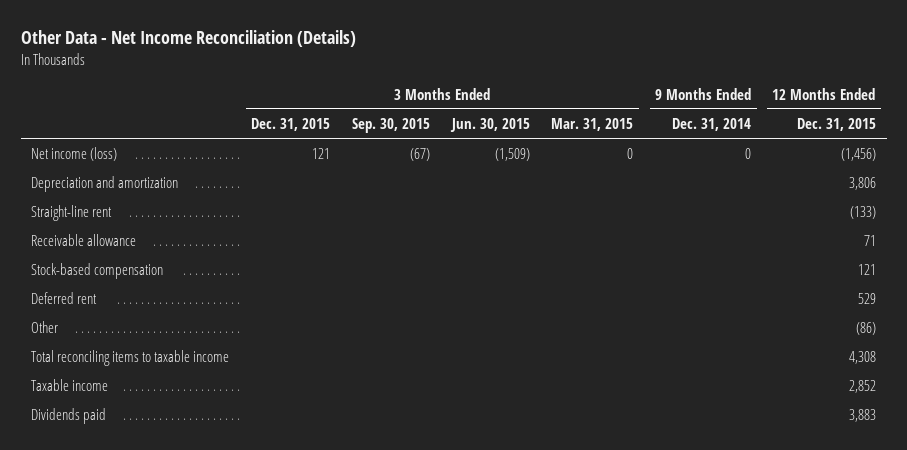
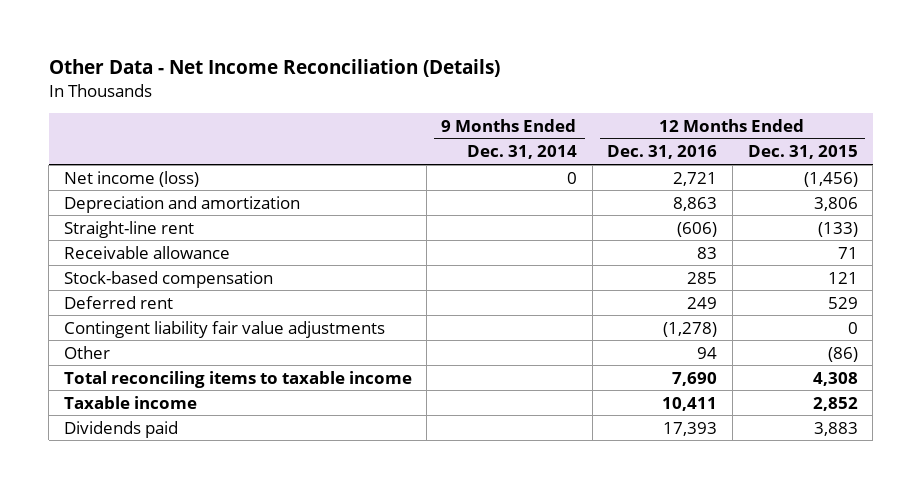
- | 3 Months Ended Dec. 31, 2015 | 3 Months Ended Sep. 30, 2015 | 3 Months Ended Jun. 30, 2015 | 3 Months Ended Mar. 31, 2015 | 9 Months Ended Dec. 31, 2014 | 12 Months Ended Dec. 31, 2015
+ | 9 Months Ended Dec. 31, 2014 | 12 Months Ended Dec. 31, 2016 | 12 Months Ended Dec. 31, 2015
+ Contingent liability fair value adjustments | | (1,278) | 0

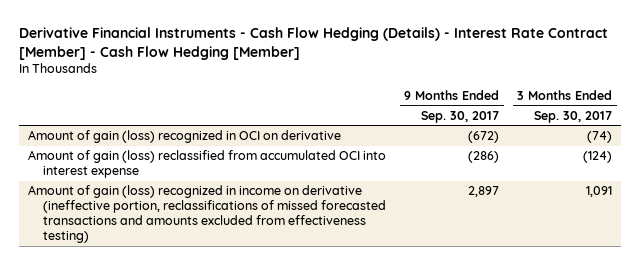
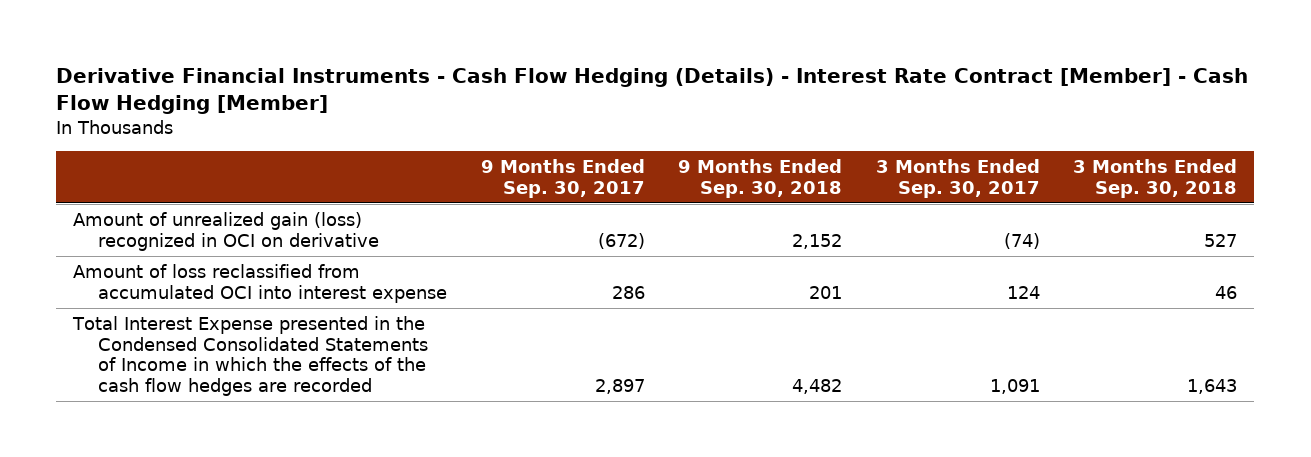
- | 9 Months Ended Sep. 30, 2017 | 3 Months Ended Sep. 30, 2017
+ | 9 Months Ended Sep. 30, 2017 | 9 Months Ended Sep. 30, 2018 | 3 Months Ended Sep. 30, 2017 | 3 Months Ended Sep. 30, 2018
- Amount of gain (loss) recognized in OCI on derivative | (672) | (74)
- Amount of gain (loss) reclassified from accumulated OCI into interest expense | (286) | (124)
- Amount of gain (loss) recognized in income on derivative (ineffective portion, reclassifications of missed forecasted transactions and amounts excluded from effectiveness testing) | 2,897 | 1,091
+ Amount of unrealized gain (loss) recognized in OCI on derivative | (672) | 2,152 | (74) | 527
+ Amount of loss reclassified from accumulated OCI into interest expense | 286 | 201 | 124 | 46
+ Total Interest Expense presented in the Condensed Consolidated Statements of Income in which the effects of the cash flow hedges are recorded | 2,897 | 4,482 | 1,091 | 1,643

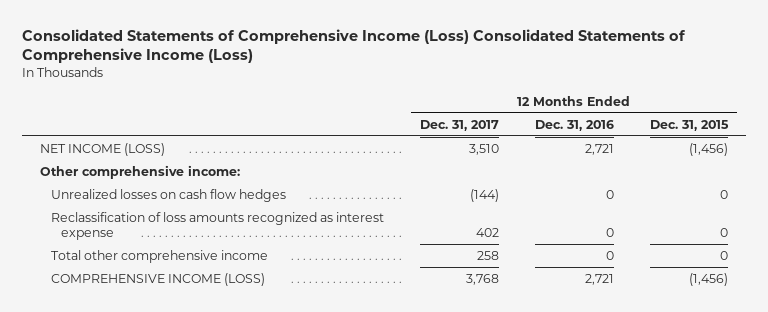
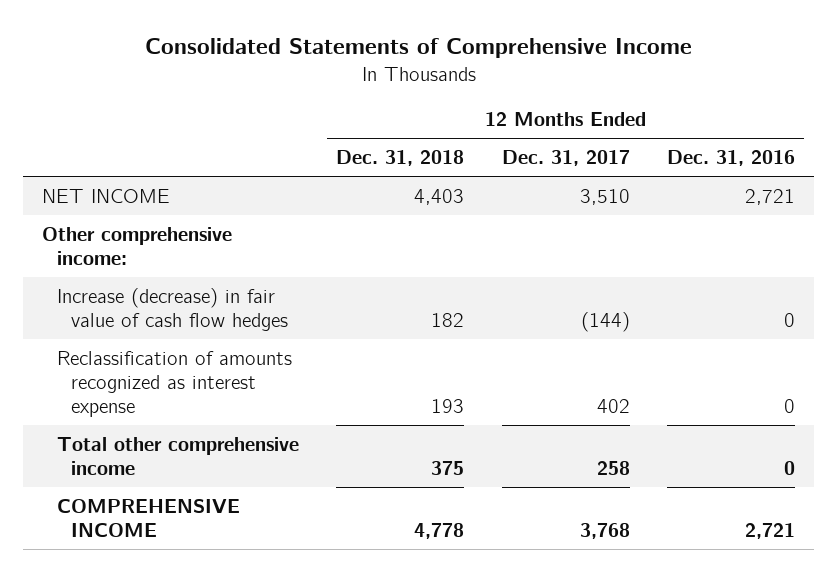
- Consolidated Statements of Comprehensive Income (Loss) Consolidated Statements of Comprehensive Income (Loss)
+ Consolidated Statements of Comprehensive Income
- | 12 Months Ended Dec. 31, 2017 | 12 Months Ended Dec. 31, 2016 | 12 Months Ended Dec. 31, 2015
+ | 12 Months Ended Dec. 31, 2018 | 12 Months Ended Dec. 31, 2017 | 12 Months Ended Dec. 31, 2016
- NET INCOME (LOSS) | 3,510 | 2,721 | (1,456)
+ NET INCOME | 4,403 | 3,510 | 2,721
- Unrealized losses on cash flow hedges | (144) | 0 | 0
- Reclassification of loss amounts recognized as interest expense | 402 | 0 | 0
+ Increase (decrease) in fair value of cash flow hedges | 182 | (144) | 0
+ Reclassification of amounts recognized as interest expense | 193 | 402 | 0
- COMPREHENSIVE INCOME (LOSS) | 3,768 | 2,721 | (1,456)
+ COMPREHENSIVE INCOME | 4,778 | 3,768 | 2,721

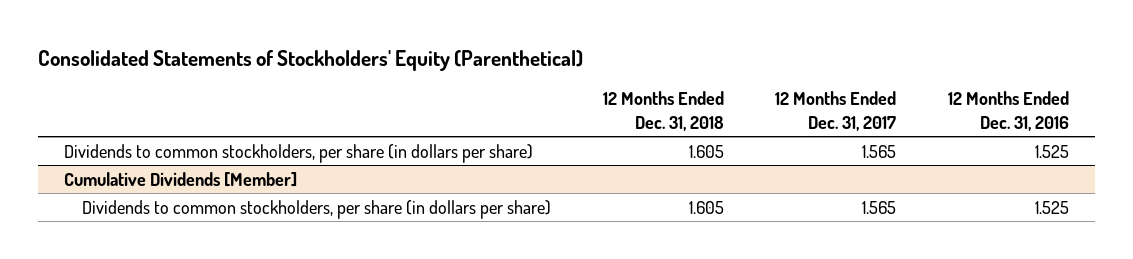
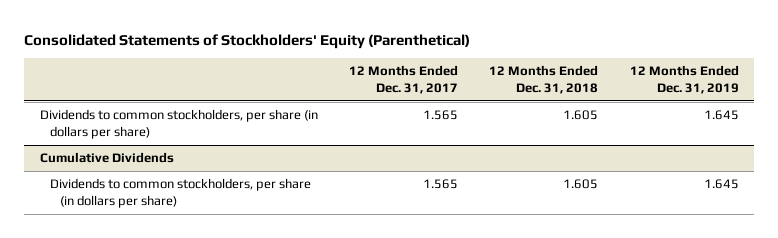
- | 12 Months Ended Dec. 31, 2018 | 12 Months Ended Dec. 31, 2017 | 12 Months Ended Dec. 31, 2016
+ | 12 Months Ended Dec. 31, 2017 | 12 Months Ended Dec. 31, 2018 | 12 Months Ended Dec. 31, 2019
- Cumulative Dividends [Member]
+ Cumulative Dividends

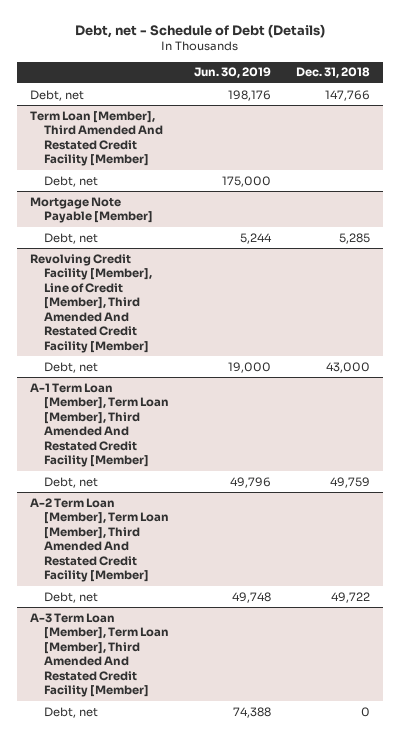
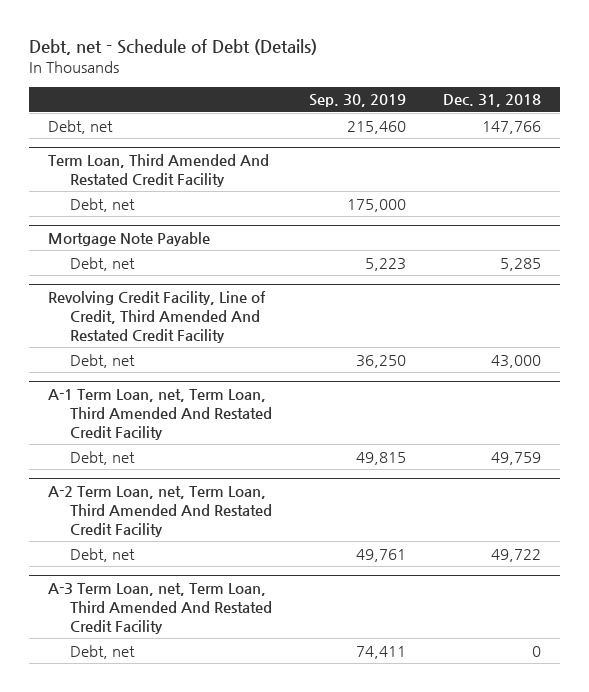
- | Jun. 30, 2019 | Dec. 31, 2018
+ | Sep. 30, 2019 | Dec. 31, 2018
- Term Loan [Member], Third Amended And Restated Credit Facility [Member]
+ Term Loan, Third Amended And Restated Credit Facility
- Mortgage Note Payable [Member]
+ Mortgage Note Payable
- Revolving Credit Facility [Member], Line of Credit [Member], Third Amended And Restated Credit Facility [Member]
+ Revolving Credit Facility, Line of Credit, Third Amended And Restated Credit Facility
- A-1 Term Loan [Member], Term Loan [Member], Third Amended And Restated Credit Facility [Member]
+ A-1 Term Loan, net, Term Loan, Third Amended And Restated Credit Facility
- A-2 Term Loan [Member], Term Loan [Member], Third Amended And Restated Credit Facility [Member]
+ A-2 Term Loan, net, Term Loan, Third Amended And Restated Credit Facility
- A-3 Term Loan [Member], Term Loan [Member], Third Amended And Restated Credit Facility [Member]
+ A-3 Term Loan, net, Term Loan, Third Amended And Restated Credit Facility

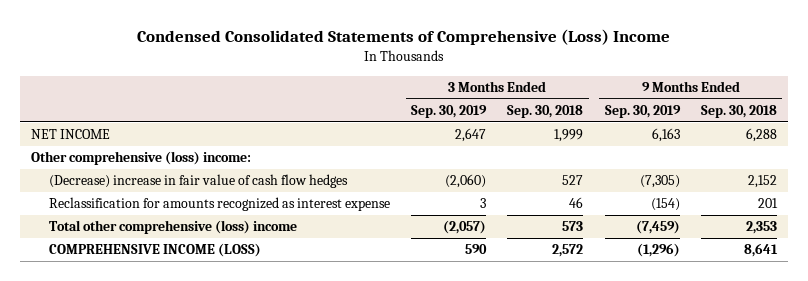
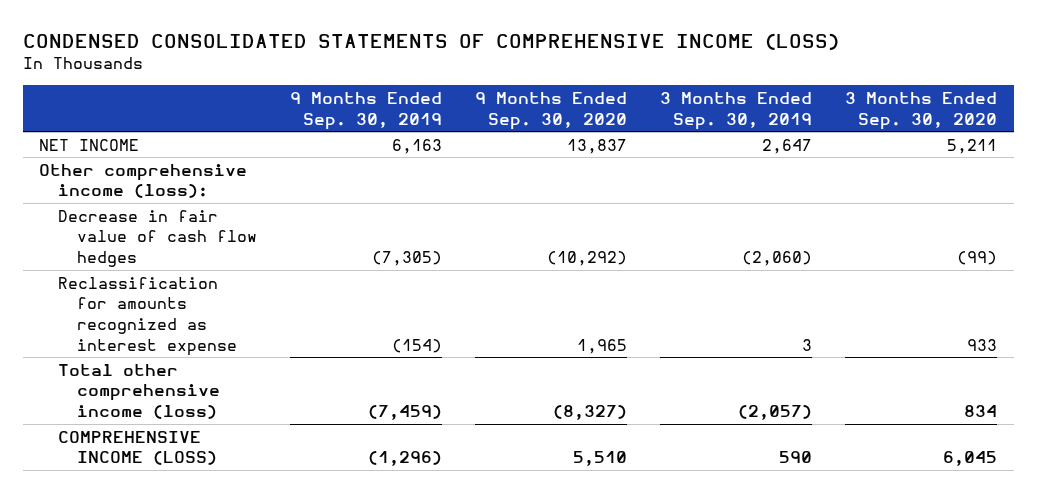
- Condensed Consolidated Statements of Comprehensive (Loss) Income
+ CONDENSED CONSOLIDATED STATEMENTS OF COMPREHENSIVE INCOME (LOSS)
- | 3 Months Ended Sep. 30, 2019 | 3 Months Ended Sep. 30, 2018 | 9 Months Ended Sep. 30, 2019 | 9 Months Ended Sep. 30, 2018
+ | 9 Months Ended Sep. 30, 2019 | 9 Months Ended Sep. 30, 2020 | 3 Months Ended Sep. 30, 2019 | 3 Months Ended Sep. 30, 2020
- Other comprehensive (loss) income:
- (Decrease) increase in fair value of cash flow hedges | (2,060) | 527 | (7,305) | 2,152
+ Other comprehensive income (loss):
+ Decrease in fair value of cash flow hedges | (7,305) | (10,292) | (2,060) | (99)
- Total other comprehensive (loss) income | (2,057) | 573 | (7,459) | 2,353
+ Total other comprehensive income (loss) | (7,459) | (8,327) | (2,057) | 834

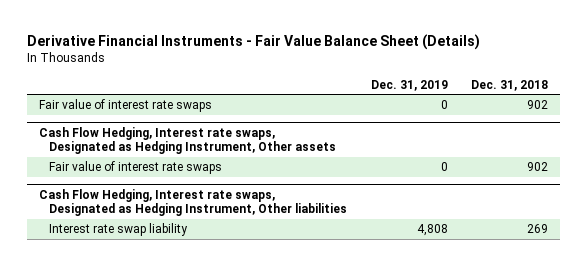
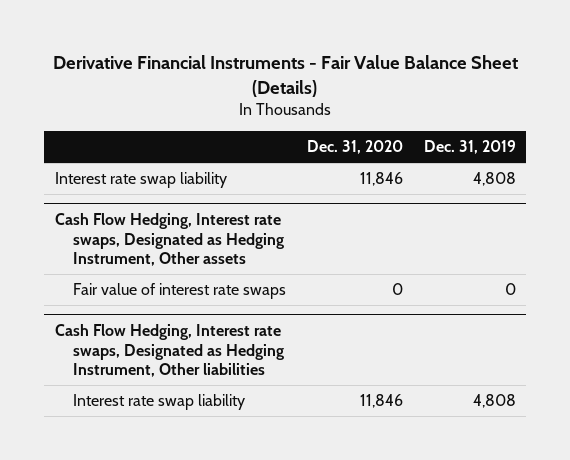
- | Dec. 31, 2019 | Dec. 31, 2018
+ | Dec. 31, 2020 | Dec. 31, 2019
- Fair value of interest rate swaps | 0 | 902
+ Interest rate swap liability | 11,846 | 4,808

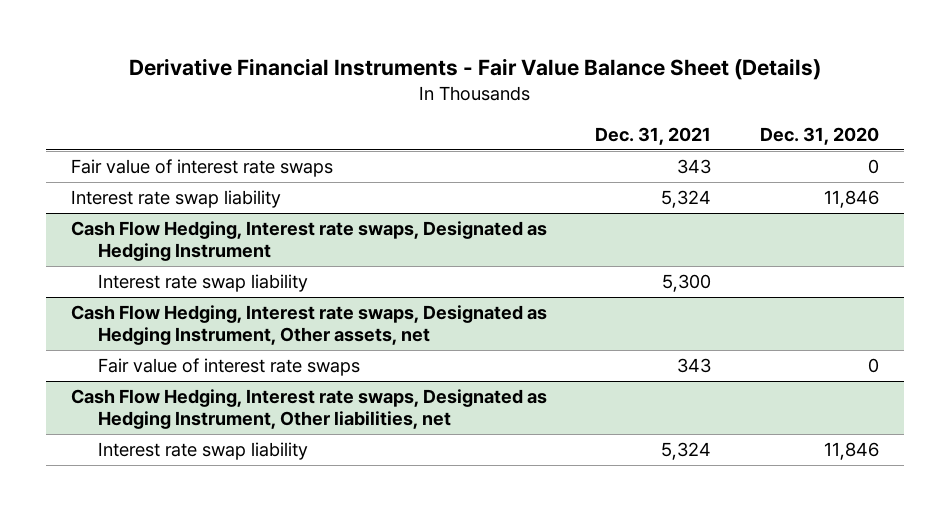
- | Dec. 31, 2020 | Dec. 31, 2019
+ | Dec. 31, 2021 | Dec. 31, 2020
+ Fair value of interest rate swaps | 343 | 0
- Cash Flow Hedging, Interest rate swaps, Designated as Hedging Instrument, Other assets
+ Cash Flow Hedging, Interest rate swaps, Designated as Hedging Instrument
+ Interest rate swap liability | 5,300 |
+ Cash Flow Hedging, Interest rate swaps, Designated as Hedging Instrument, Other assets, net
- Cash Flow Hedging, Interest rate swaps, Designated as Hedging Instrument, Other liabilities
+ Cash Flow Hedging, Interest rate swaps, Designated as Hedging Instrument, Other liabilities, net

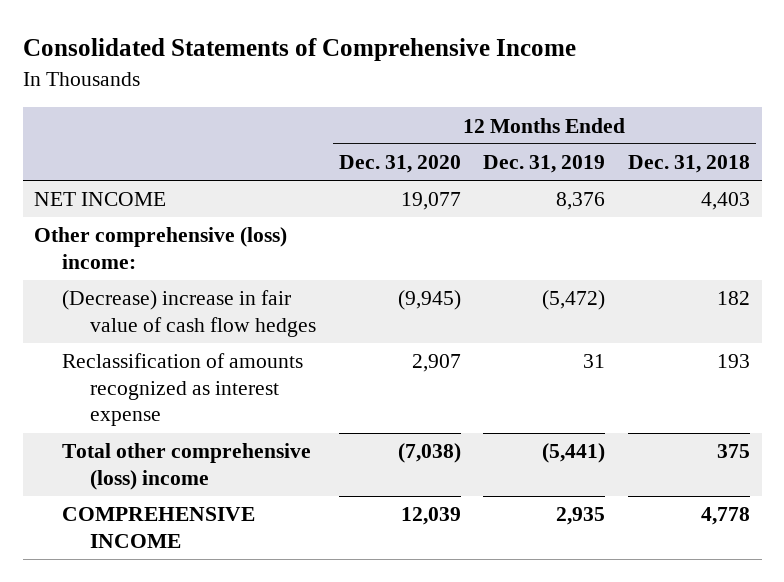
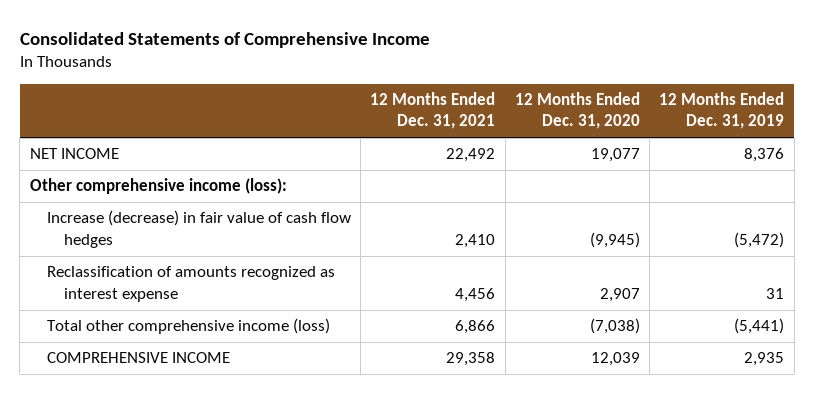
- | 12 Months Ended Dec. 31, 2020 | 12 Months Ended Dec. 31, 2019 | 12 Months Ended Dec. 31, 2018
+ | 12 Months Ended Dec. 31, 2021 | 12 Months Ended Dec. 31, 2020 | 12 Months Ended Dec. 31, 2019
- Other comprehensive (loss) income:
- (Decrease) increase in fair value of cash flow hedges | (9,945) | (5,472) | 182
+ Other comprehensive income (loss):
+ Increase (decrease) in fair value of cash flow hedges | 2,410 | (9,945) | (5,472)
- Total other comprehensive (loss) income | (7,038) | (5,441) | 375
+ Total other comprehensive income (loss) | 6,866 | (7,038) | (5,441)

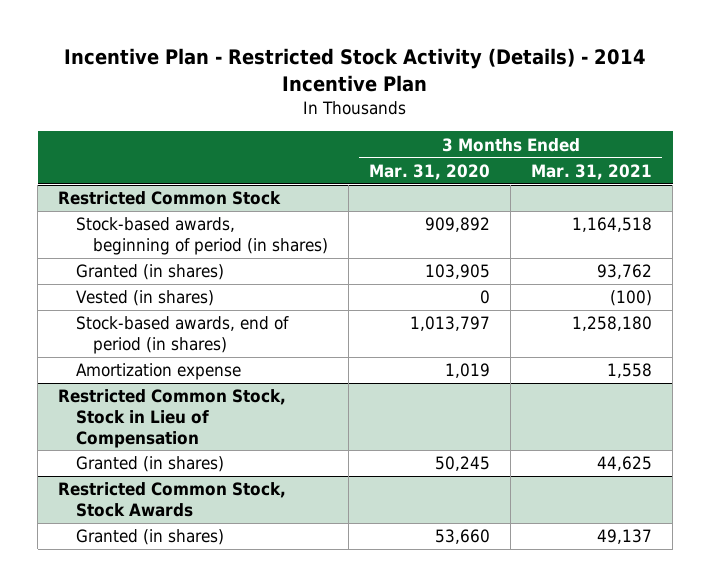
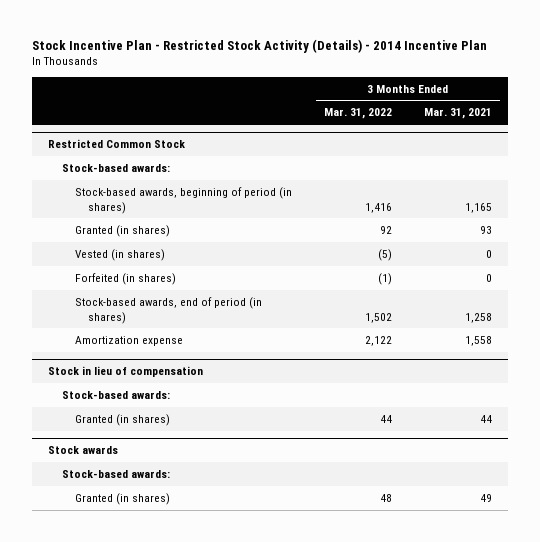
- Incentive Plan - Restricted Stock Activity (Details) - 2014 Incentive Plan
+ Stock Incentive Plan - Restricted Stock Activity (Details) - 2014 Incentive Plan
- | 3 Months Ended Mar. 31, 2020 | 3 Months Ended Mar. 31, 2021
+ | 3 Months Ended Mar. 31, 2022 | 3 Months Ended Mar. 31, 2021
@ Restricted Common Stock
- Stock-based awards, beginning of period (in shares) | 909,892 | 1,164,518
- Granted (in shares) | 103,905 | 93,762
- Vested (in shares) | 0 | (100)
- Stock-based awards, end of period (in shares) | 1,013,797 | 1,258,180
+ Stock-based awards:
+ Stock-based awards, beginning of period (in shares) | 1,416 | 1,165
+ Granted (in shares) | 92 | 93
+ Vested (in shares) | (5) | 0
+ Forfeited (in shares) | (1) | 0
+ Stock-based awards, end of period (in shares) | 1,502 | 1,258
- Restricted Common Stock, Stock in Lieu of Compensation
- Granted (in shares) | 50,245 | 44,625
- Restricted Common Stock, Stock Awards
- Granted (in shares) | 53,660 | 49,137
+ Stock in lieu of compensation
+ Stock-based awards:
+ Granted (in shares) | 44 | 44
+ Stock awards
+ Stock-based awards:
+ Granted (in shares) | 48 | 49

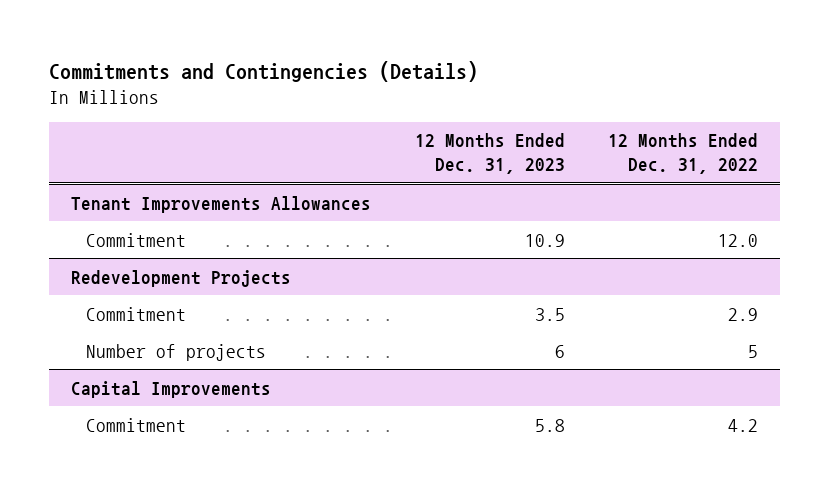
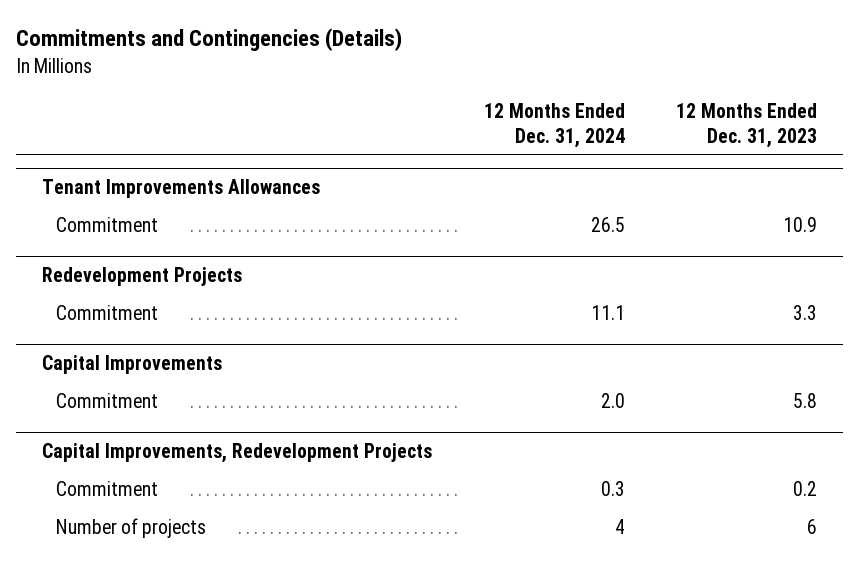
- | 12 Months Ended Dec. 31, 2023 | 12 Months Ended Dec. 31, 2022
+ | 12 Months Ended Dec. 31, 2024 | 12 Months Ended Dec. 31, 2023
@ Redevelopment Projects
- Commitment | 3.5 | 2.9
- Number of projects | 6 | 5
+ Commitment | 11.1 | 3.3
+ Capital Improvements, Redevelopment Projects
+ Commitment | 0.3 | 0.2
+ Number of projects | 4 | 6

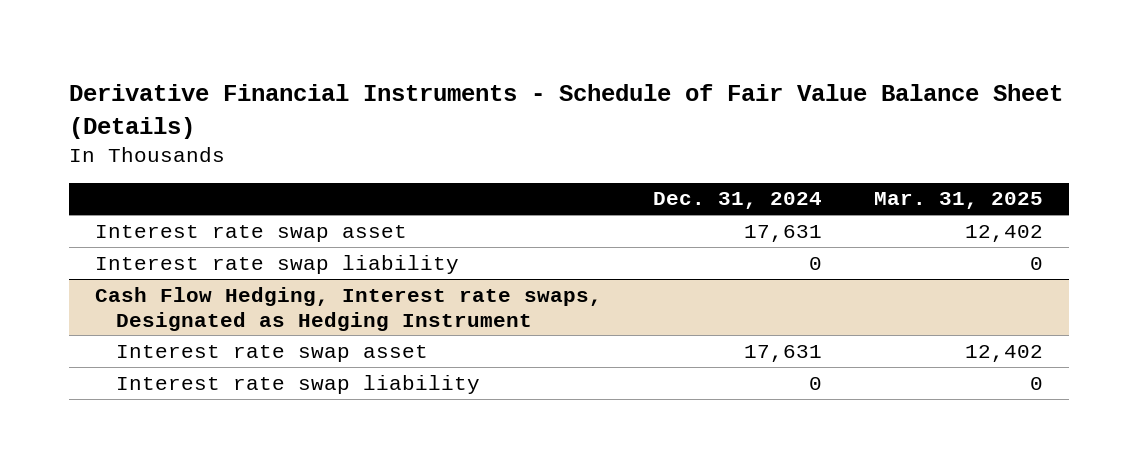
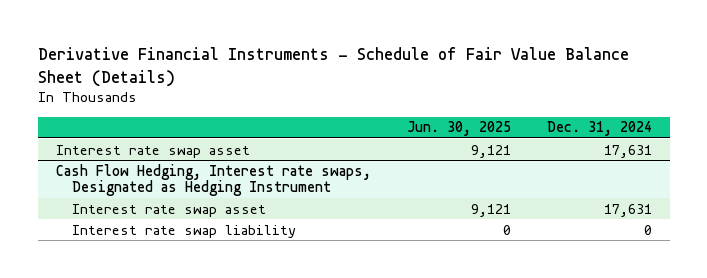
- | Dec. 31, 2024 | Mar. 31, 2025
+ | Jun. 30, 2025 | Dec. 31, 2024
- Interest rate swap liability | 0 | 0

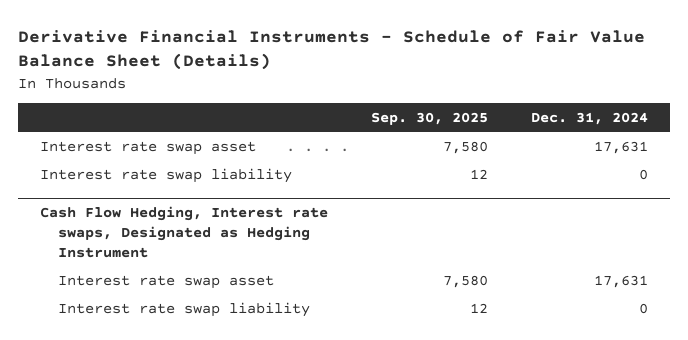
- | Jun. 30, 2025 | Dec. 31, 2024
+ | Sep. 30, 2025 | Dec. 31, 2024
+ Interest rate swap liability | 12 | 0

